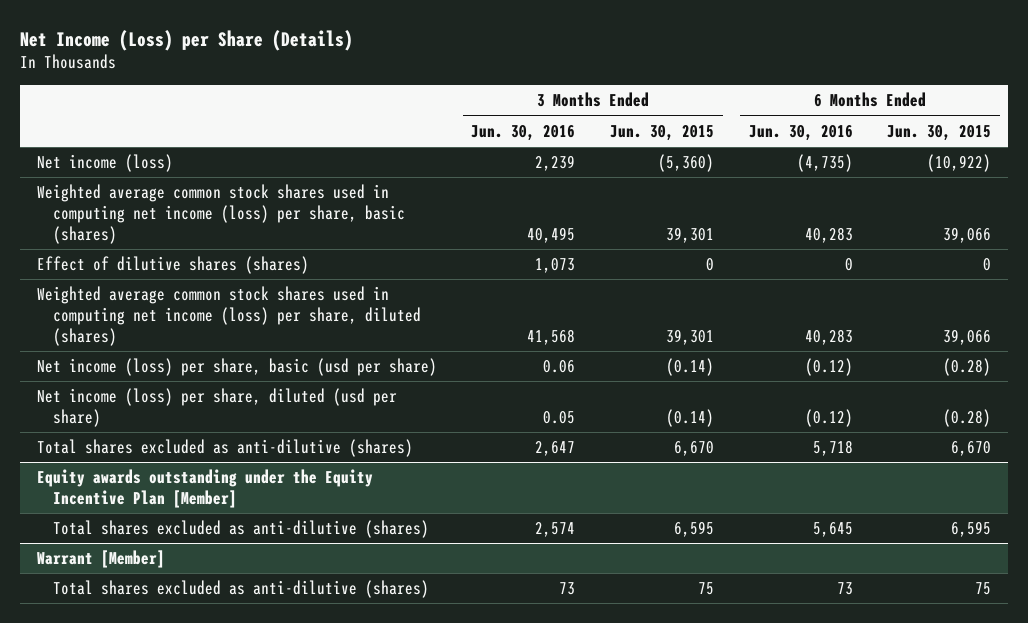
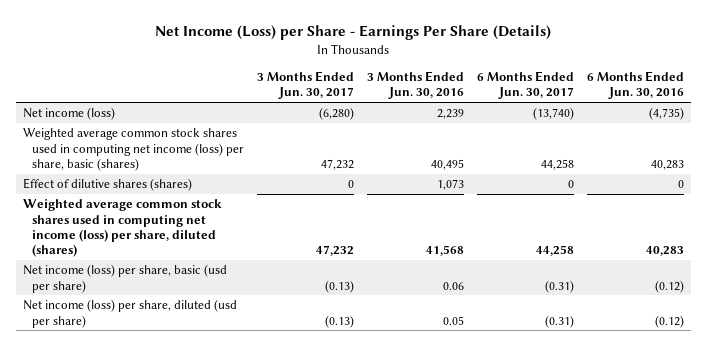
- Net Income (Loss) per Share (Details)
+ Net Income (Loss) per Share - Earnings Per Share (Details)
- | 3 Months Ended Jun. 30, 2016 | 3 Months Ended Jun. 30, 2015 | 6 Months Ended Jun. 30, 2016 | 6 Months Ended Jun. 30, 2015
+ | 3 Months Ended Jun. 30, 2017 | 3 Months Ended Jun. 30, 2016 | 6 Months Ended Jun. 30, 2017 | 6 Months Ended Jun. 30, 2016
- Total shares excluded as anti-dilutive (shares) | 2,647 | 6,670 | 5,718 | 6,670
- Equity awards outstanding under the Equity Incentive Plan [Member]
- Total shares excluded as anti-dilutive (shares) | 2,574 | 6,595 | 5,645 | 6,595
- Warrant [Member]
- Total shares excluded as anti-dilutive (shares) | 73 | 75 | 73 | 75

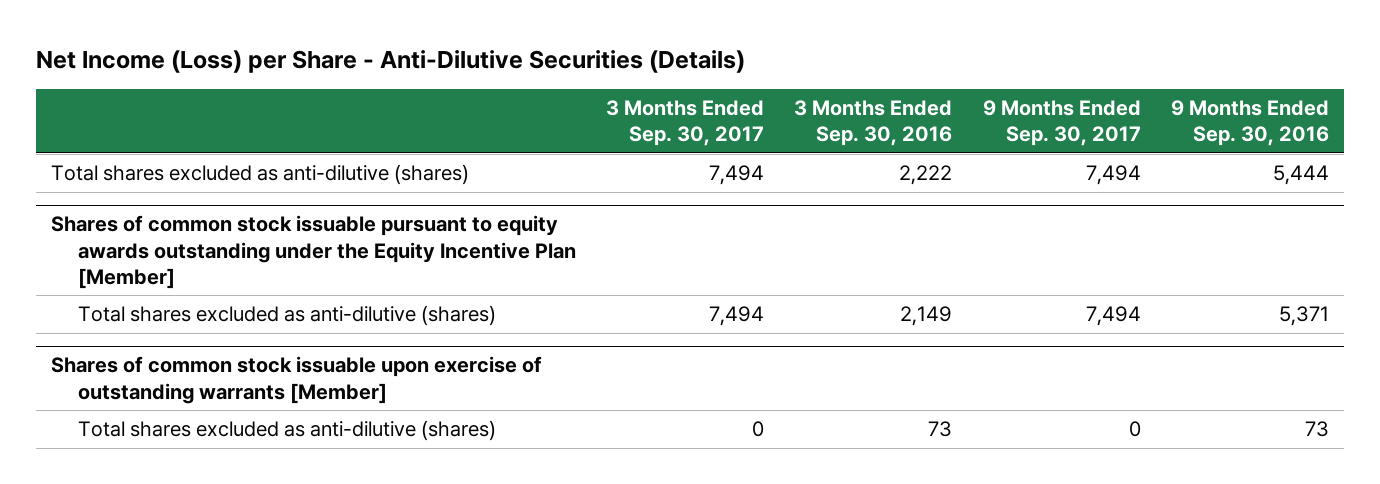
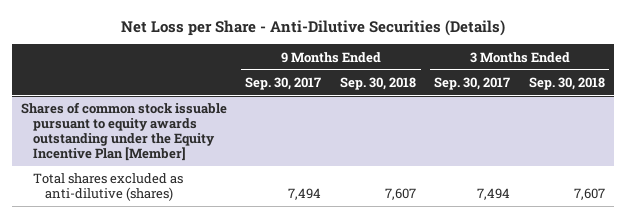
- Net Income (Loss) per Share - Anti-Dilutive Securities (Details)
+ Net Loss per Share - Anti-Dilutive Securities (Details)
- | 3 Months Ended Sep. 30, 2017 | 3 Months Ended Sep. 30, 2016 | 9 Months Ended Sep. 30, 2017 | 9 Months Ended Sep. 30, 2016
+ | 9 Months Ended Sep. 30, 2017 | 9 Months Ended Sep. 30, 2018 | 3 Months Ended Sep. 30, 2017 | 3 Months Ended Sep. 30, 2018
- Total shares excluded as anti-dilutive (shares) | 7,494 | 2,222 | 7,494 | 5,444
- Shares of common stock issuable upon exercise of outstanding warrants [Member]
- Total shares excluded as anti-dilutive (shares) | 0 | 73 | 0 | 73

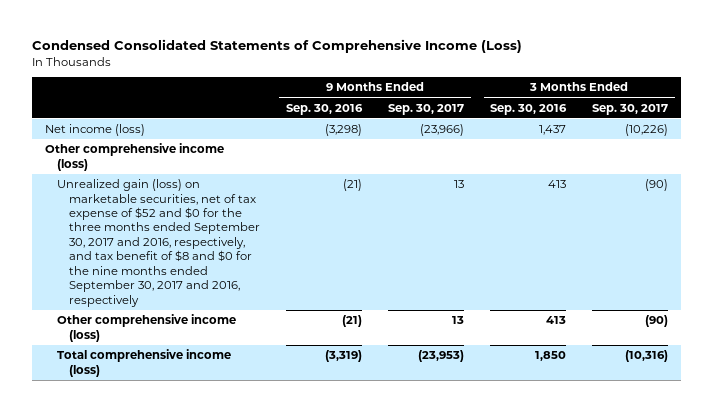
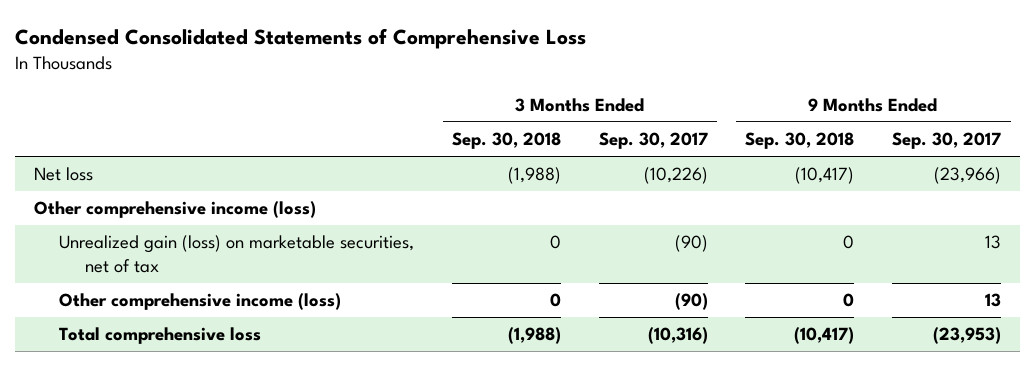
- Condensed Consolidated Statements of Comprehensive Income (Loss)
+ Condensed Consolidated Statements of Comprehensive Loss
- | 9 Months Ended Sep. 30, 2016 | 9 Months Ended Sep. 30, 2017 | 3 Months Ended Sep. 30, 2016 | 3 Months Ended Sep. 30, 2017
+ | 3 Months Ended Sep. 30, 2018 | 3 Months Ended Sep. 30, 2017 | 9 Months Ended Sep. 30, 2018 | 9 Months Ended Sep. 30, 2017
- Net income (loss) | (3,298) | (23,966) | 1,437 | (10,226)
+ Net loss | (1,988) | (10,226) | (10,417) | (23,966)
- Unrealized gain (loss) on marketable securities, net of tax expense of $52 and $0 for the three months ended September 30, 2017 and 2016, respectively, and tax benefit of $8 and $0 for the nine months ended September 30, 2017 and 2016, respectively | (21) | 13 | 413 | (90)
+ Unrealized gain (loss) on marketable securities, net of tax | 0 | (90) | 0 | 13
- Total comprehensive income (loss) | (3,319) | (23,953) | 1,850 | (10,316)
+ Total comprehensive loss | (1,988) | (10,316) | (10,417) | (23,953)

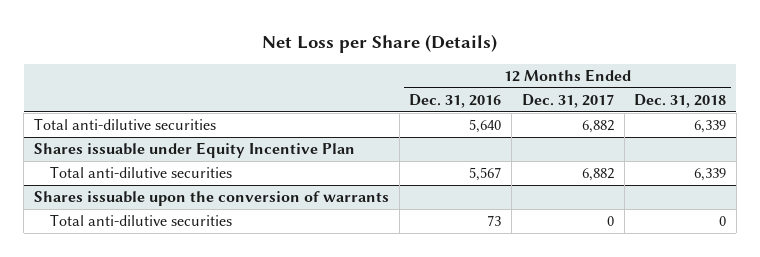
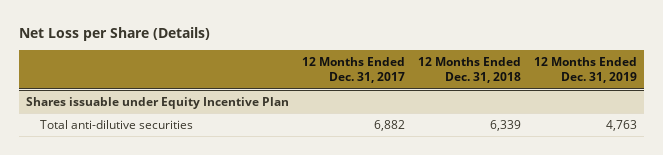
- | 12 Months Ended Dec. 31, 2016 | 12 Months Ended Dec. 31, 2017 | 12 Months Ended Dec. 31, 2018
+ | 12 Months Ended Dec. 31, 2017 | 12 Months Ended Dec. 31, 2018 | 12 Months Ended Dec. 31, 2019
- Total anti-dilutive securities | 5,640 | 6,882 | 6,339
- Shares issuable upon the conversion of warrants
- Total anti-dilutive securities | 73 | 0 | 0

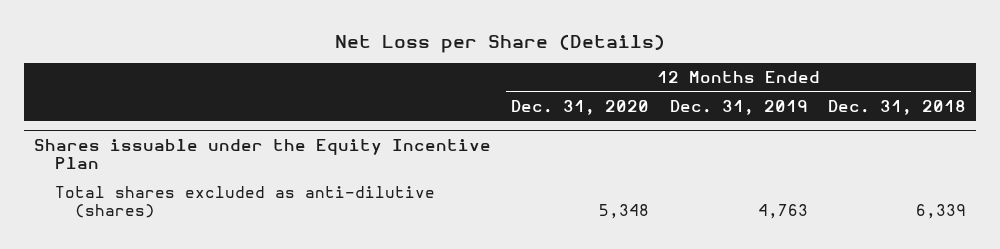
- | 12 Months Ended Dec. 31, 2017 | 12 Months Ended Dec. 31, 2018 | 12 Months Ended Dec. 31, 2019
+ | 12 Months Ended Dec. 31, 2020 | 12 Months Ended Dec. 31, 2019 | 12 Months Ended Dec. 31, 2018
- Shares issuable under Equity Incentive Plan
- Total anti-dilutive securities | 6,882 | 6,339 | 4,763
+ Shares issuable under the Equity Incentive Plan
+ Total shares excluded as anti-dilutive (shares) | 5,348 | 4,763 | 6,339

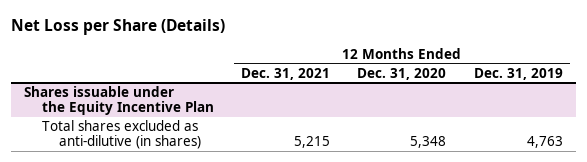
- | 12 Months Ended Dec. 31, 2020 | 12 Months Ended Dec. 31, 2019 | 12 Months Ended Dec. 31, 2018
+ | 12 Months Ended Dec. 31, 2021 | 12 Months Ended Dec. 31, 2020 | 12 Months Ended Dec. 31, 2019
@ Shares issuable under the Equity Incentive Plan
- Total shares excluded as anti-dilutive (shares) | 5,348 | 4,763 | 6,339
+ Total shares excluded as anti-dilutive (in shares) | 5,215 | 5,348 | 4,763

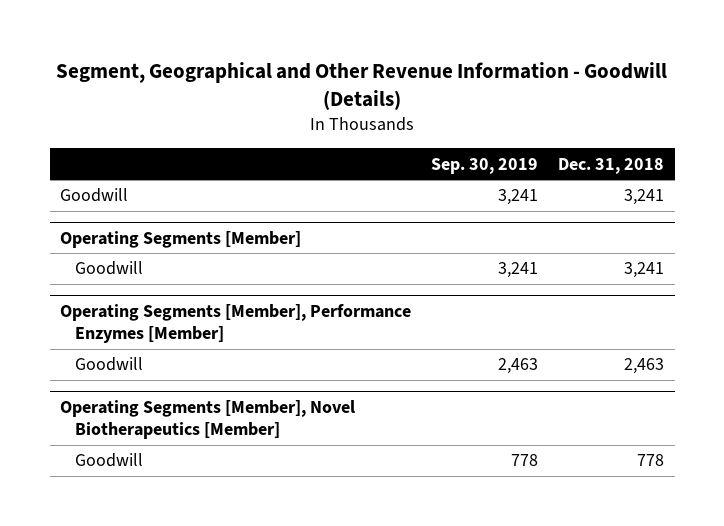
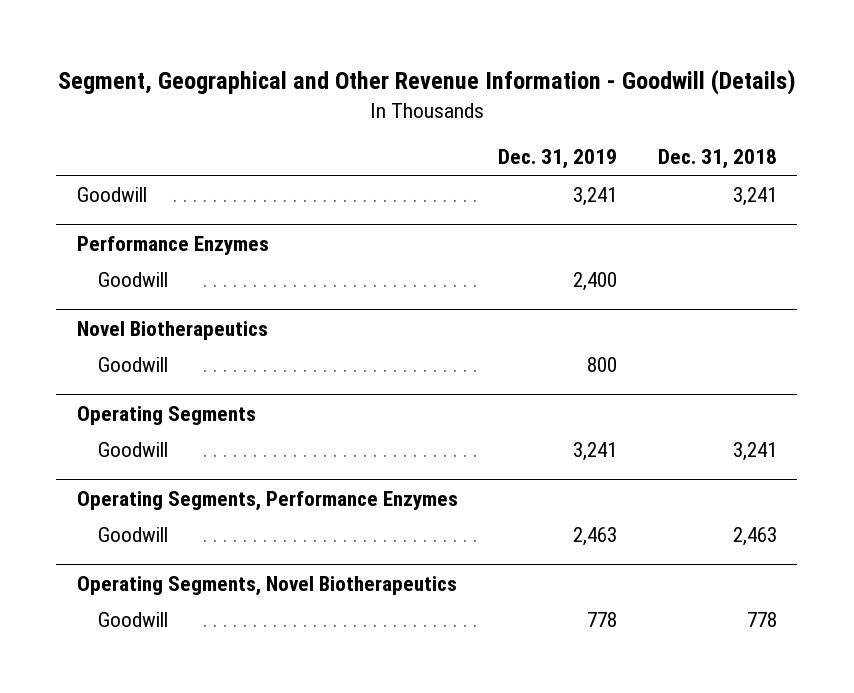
- | Sep. 30, 2019 | Dec. 31, 2018
+ | Dec. 31, 2019 | Dec. 31, 2018
- Operating Segments [Member]
+ Performance Enzymes
+ Goodwill | 2,400 |
+ Novel Biotherapeutics
+ Goodwill | 800 |
+ Operating Segments
- Operating Segments [Member], Performance Enzymes [Member]
+ Operating Segments, Performance Enzymes
- Operating Segments [Member], Novel Biotherapeutics [Member]
+ Operating Segments, Novel Biotherapeutics

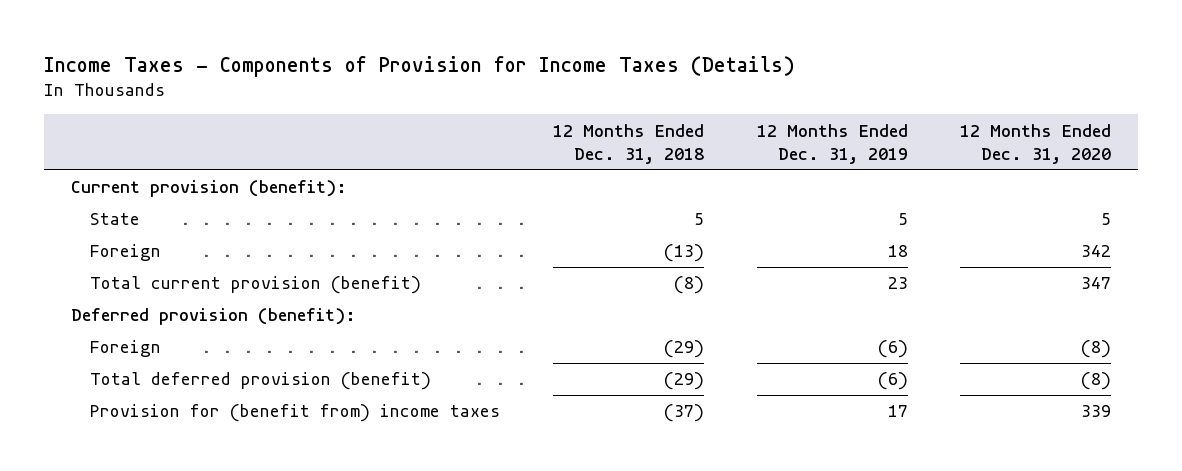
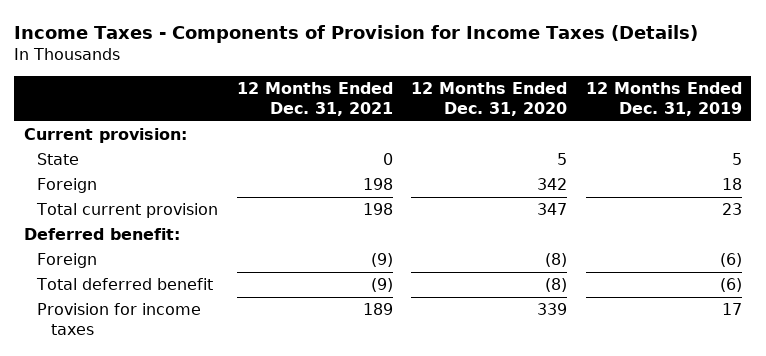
- | 12 Months Ended Dec. 31, 2018 | 12 Months Ended Dec. 31, 2019 | 12 Months Ended Dec. 31, 2020
+ | 12 Months Ended Dec. 31, 2021 | 12 Months Ended Dec. 31, 2020 | 12 Months Ended Dec. 31, 2019
- Current provision (benefit):
+ Current provision:
- Total current provision (benefit) | (8) | 23 | 347
- Deferred provision (benefit):
+ Total current provision | 198 | 347 | 23
+ Deferred benefit:
- Total deferred provision (benefit) | (29) | (6) | (8)
- Provision for (benefit from) income taxes | (37) | 17 | 339
+ Total deferred benefit | (9) | (8) | (6)
+ Provision for income taxes | 189 | 339 | 17

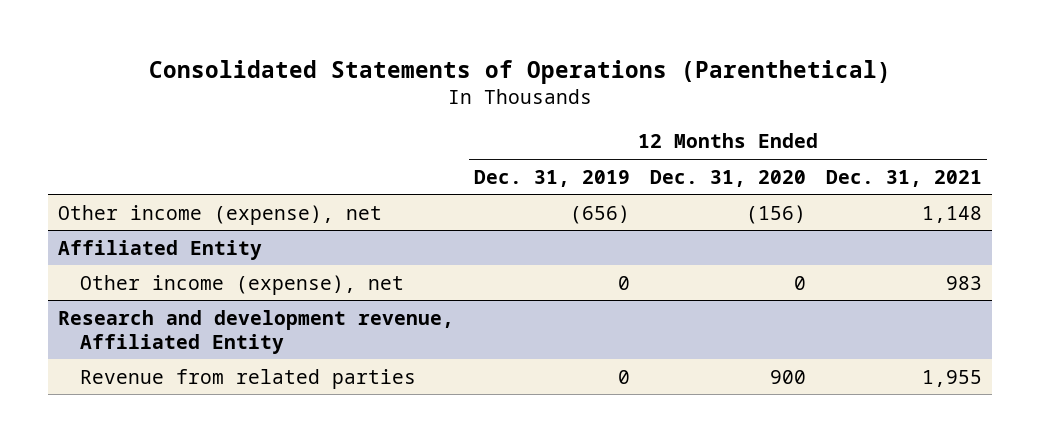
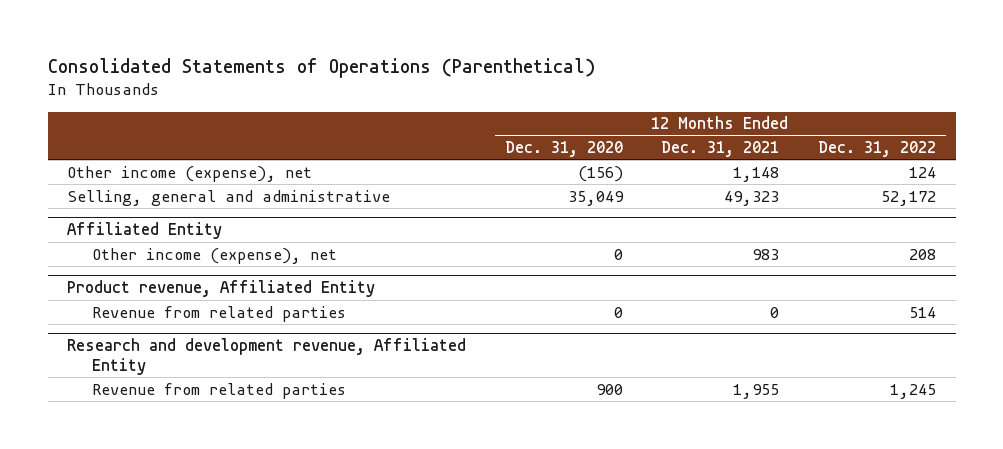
- | 12 Months Ended Dec. 31, 2019 | 12 Months Ended Dec. 31, 2020 | 12 Months Ended Dec. 31, 2021
+ | 12 Months Ended Dec. 31, 2020 | 12 Months Ended Dec. 31, 2021 | 12 Months Ended Dec. 31, 2022
+ Selling, general and administrative | 35,049 | 49,323 | 52,172
+ Product revenue, Affiliated Entity
+ Revenue from related parties | 0 | 0 | 514

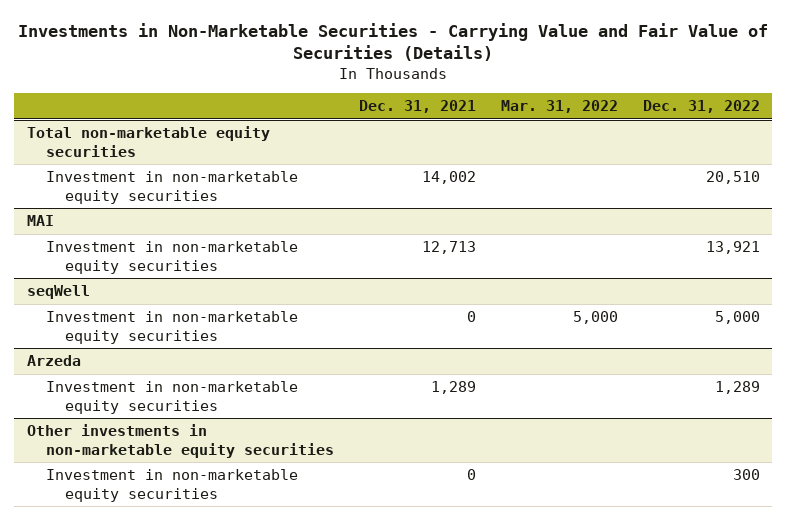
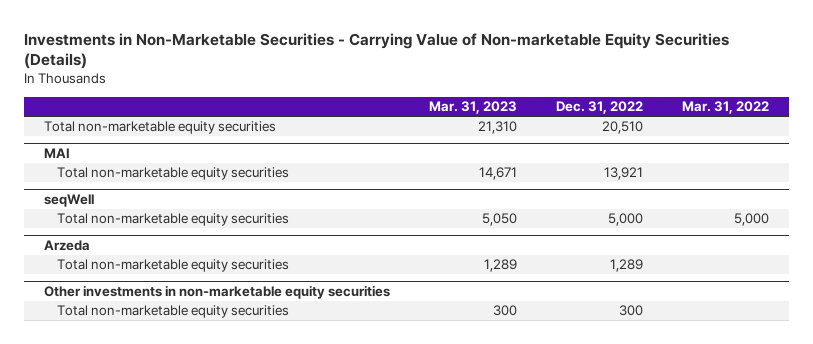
- Investments in Non-Marketable Securities - Carrying Value and Fair Value of Securities (Details)
+ Investments in Non-Marketable Securities - Carrying Value of Non-marketable Equity Securities (Details)
- | Dec. 31, 2021 | Mar. 31, 2022 | Dec. 31, 2022
+ | Mar. 31, 2023 | Dec. 31, 2022 | Mar. 31, 2022
- Total non-marketable equity securities
- Investment in non-marketable equity securities | 14,002 | | 20,510
+ Total non-marketable equity securities | 21,310 | 20,510 |
@ MAI
- Investment in non-marketable equity securities | 12,713 | | 13,921
+ Total non-marketable equity securities | 14,671 | 13,921 |
@ seqWell
- Investment in non-marketable equity securities | 0 | 5,000 | 5,000
+ Total non-marketable equity securities | 5,050 | 5,000 | 5,000
@ Arzeda
- Investment in non-marketable equity securities | 1,289 | | 1,289
+ Total non-marketable equity securities | 1,289 | 1,289 |
@ Other investments in non-marketable equity securities
- Investment in non-marketable equity securities | 0 | | 300
+ Total non-marketable equity securities | 300 | 300 |

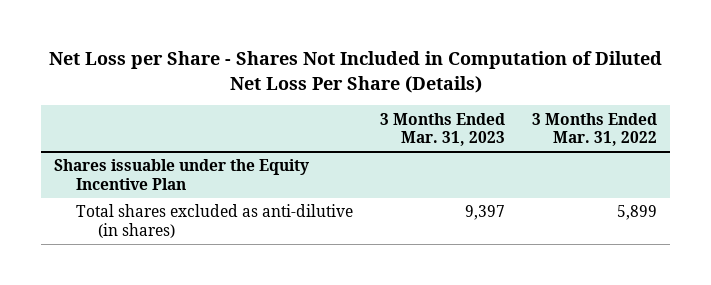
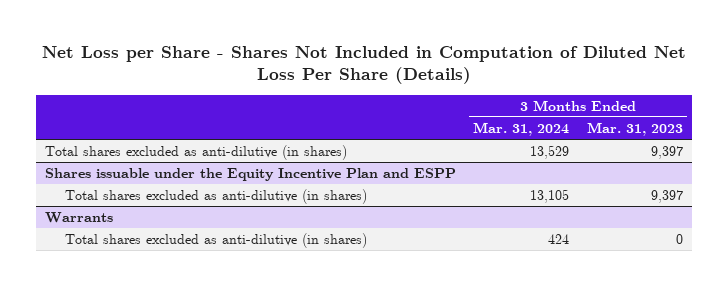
- | 3 Months Ended Mar. 31, 2023 | 3 Months Ended Mar. 31, 2022
+ | 3 Months Ended Mar. 31, 2024 | 3 Months Ended Mar. 31, 2023
- Shares issuable under the Equity Incentive Plan
+ Shares issuable under the Equity Incentive Plan and ESPP
+ Total shares excluded as anti-dilutive (in shares) | 13,105 | 9,397
+ Warrants
+ Total shares excluded as anti-dilutive (in shares) | 424 | 0

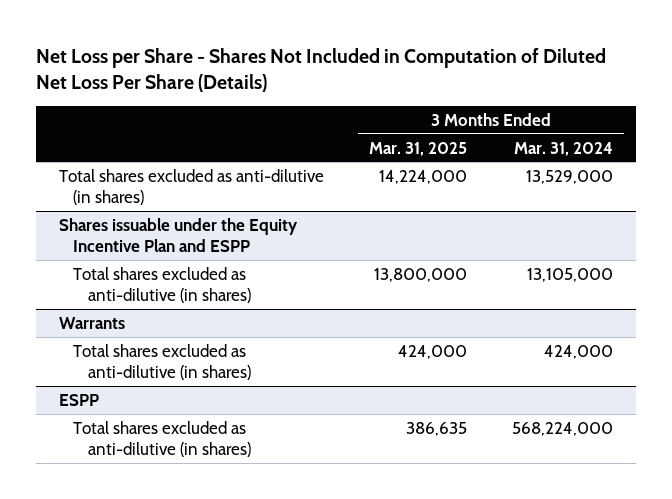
- | 3 Months Ended Mar. 31, 2024 | 3 Months Ended Mar. 31, 2023
+ | 3 Months Ended Mar. 31, 2025 | 3 Months Ended Mar. 31, 2024
- Total shares excluded as anti-dilutive (in shares) | 13,529 | 9,397
+ Total shares excluded as anti-dilutive (in shares) | 14,224,000 | 13,529,000
@ Shares issuable under the Equity Incentive Plan and ESPP
- Total shares excluded as anti-dilutive (in shares) | 13,105 | 9,397
+ Total shares excluded as anti-dilutive (in shares) | 13,800,000 | 13,105,000
@ Warrants
- Total shares excluded as anti-dilutive (in shares) | 424 | 0
+ Total shares excluded as anti-dilutive (in shares) | 424,000 | 424,000
+ ESPP
+ Total shares excluded as anti-dilutive (in shares) | 386,635 | 568,224,000

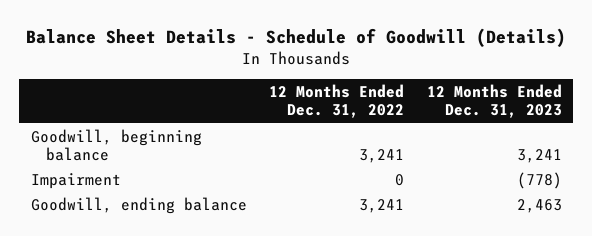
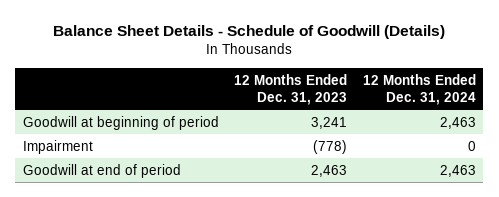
- | 12 Months Ended Dec. 31, 2022 | 12 Months Ended Dec. 31, 2023
+ | 12 Months Ended Dec. 31, 2023 | 12 Months Ended Dec. 31, 2024
- Goodwill, beginning balance | 3,241 | 3,241
+ Goodwill at beginning of period | 3,241 | 2,463
- Goodwill, ending balance | 3,241 | 2,463
+ Goodwill at end of period | 2,463 | 2,463

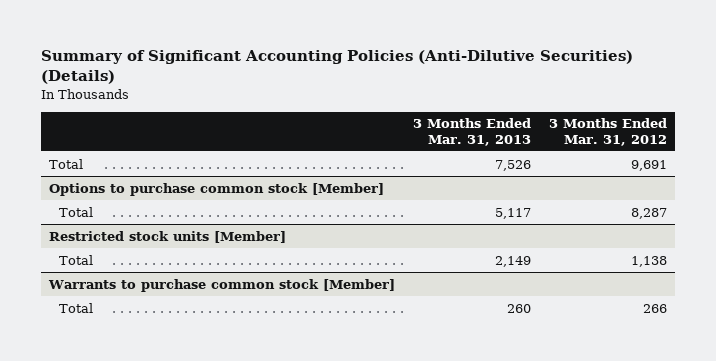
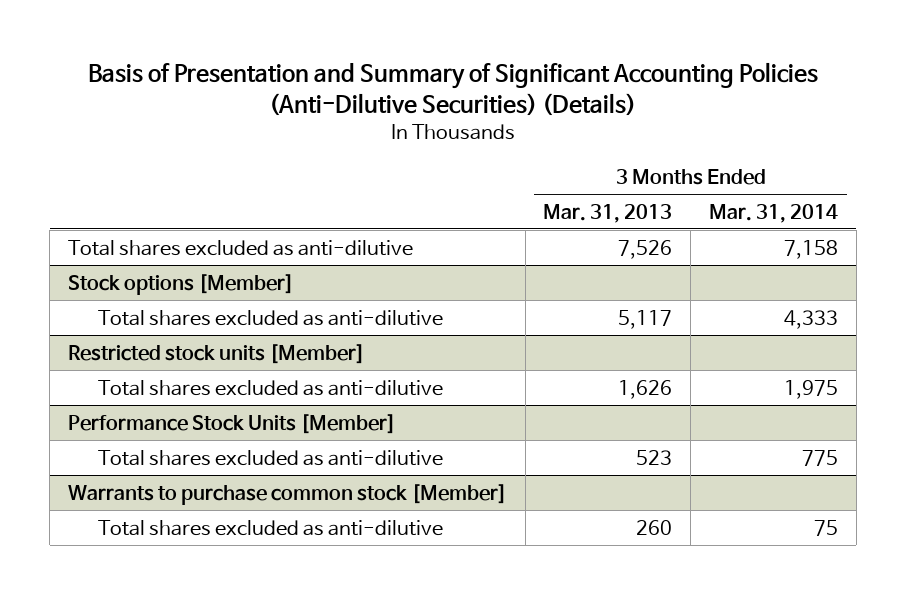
- Summary of Significant Accounting Policies (Anti-Dilutive Securities) (Details)
+ Basis of Presentation and Summary of Significant Accounting Policies (Anti-Dilutive Securities) (Details)
- | 3 Months Ended Mar. 31, 2013 | 3 Months Ended Mar. 31, 2012
+ | 3 Months Ended Mar. 31, 2013 | 3 Months Ended Mar. 31, 2014
- Total | 7,526 | 9,691
- Options to purchase common stock [Member]
- Total | 5,117 | 8,287
+ Total shares excluded as anti-dilutive | 7,526 | 7,158
+ Stock options [Member]
+ Total shares excluded as anti-dilutive | 5,117 | 4,333
@ Restricted stock units [Member]
- Total | 2,149 | 1,138
+ Total shares excluded as anti-dilutive | 1,626 | 1,975
+ Performance Stock Units [Member]
+ Total shares excluded as anti-dilutive | 523 | 775
@ Warrants to purchase common stock [Member]
- Total | 260 | 266
+ Total shares excluded as anti-dilutive | 260 | 75

